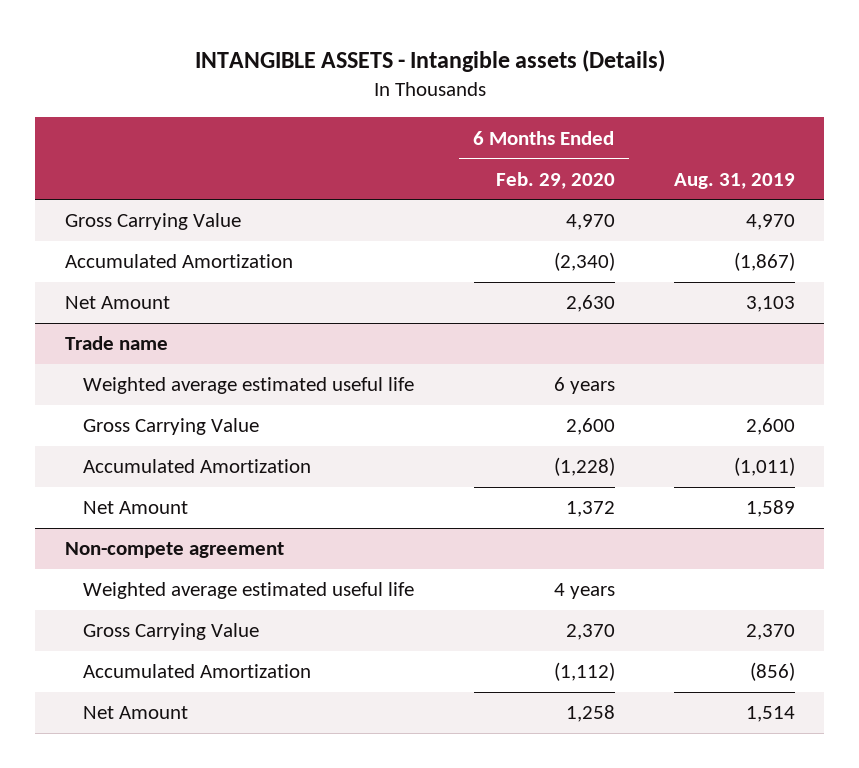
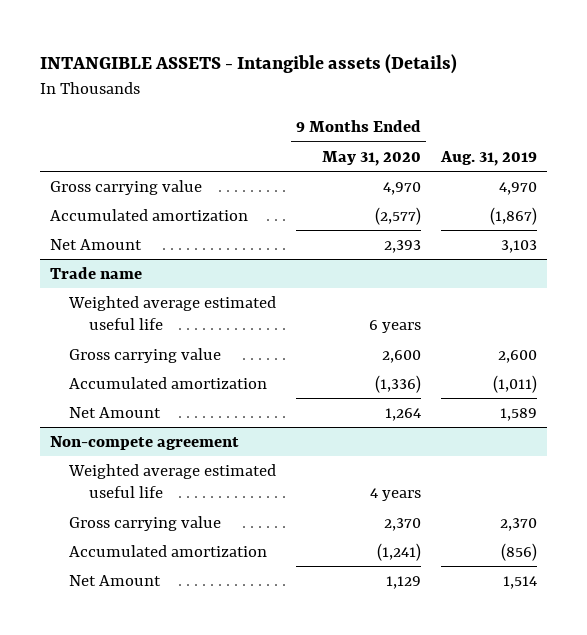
- | 6 Months Ended Feb. 29, 2020 | Aug. 31, 2019
+ | 9 Months Ended May 31, 2020 | Aug. 31, 2019
- Gross Carrying Value | 4,970 | 4,970
- Accumulated Amortization | (2,340) | (1,867)
+ Gross carrying value | 4,970 | 4,970
+ Accumulated amortization | (2,577) | (1,867)
@ Trade name
- Gross Carrying Value | 2,600 | 2,600
- Accumulated Amortization | (1,228) | (1,011)
+ Gross carrying value | 2,600 | 2,600
+ Accumulated amortization | (1,336) | (1,011)
@ Non-compete agreement
- Gross Carrying Value | 2,370 | 2,370
- Accumulated Amortization | (1,112) | (856)
+ Gross carrying value | 2,370 | 2,370
+ Accumulated amortization | (1,241) | (856)

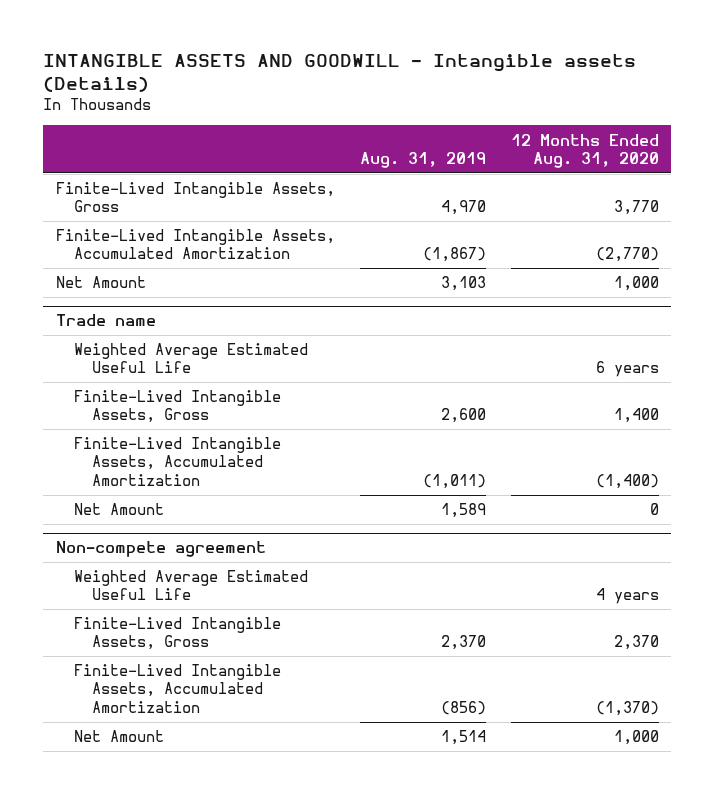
- INTANGIBLE ASSETS - Intangible assets (Details)
+ INTANGIBLE ASSETS AND GOODWILL - Intangible assets (Details)
- | 9 Months Ended May 31, 2020 | Aug. 31, 2019
+ | Aug. 31, 2019 | 12 Months Ended Aug. 31, 2020
- Gross carrying value | 4,970 | 4,970
- Accumulated amortization | (2,577) | (1,867)
+ Finite-Lived Intangible Assets, Gross | 4,970 | 3,770
+ Finite-Lived Intangible Assets, Accumulated Amortization | (1,867) | (2,770)
@ Trade name
- Weighted average estimated useful life | 6 years |
- Gross carrying value | 2,600 | 2,600
- Accumulated amortization | (1,336) | (1,011)
+ Weighted Average Estimated Useful Life | | 6 years
+ Finite-Lived Intangible Assets, Gross | 2,600 | 1,400
+ Finite-Lived Intangible Assets, Accumulated Amortization | (1,011) | (1,400)
@ Non-compete agreement
- Weighted average estimated useful life | 4 years |
- Gross carrying value | 2,370 | 2,370
- Accumulated amortization | (1,241) | (856)
+ Weighted Average Estimated Useful Life | | 4 years
+ Finite-Lived Intangible Assets, Gross | 2,370 | 2,370
+ Finite-Lived Intangible Assets, Accumulated Amortization | (856) | (1,370)

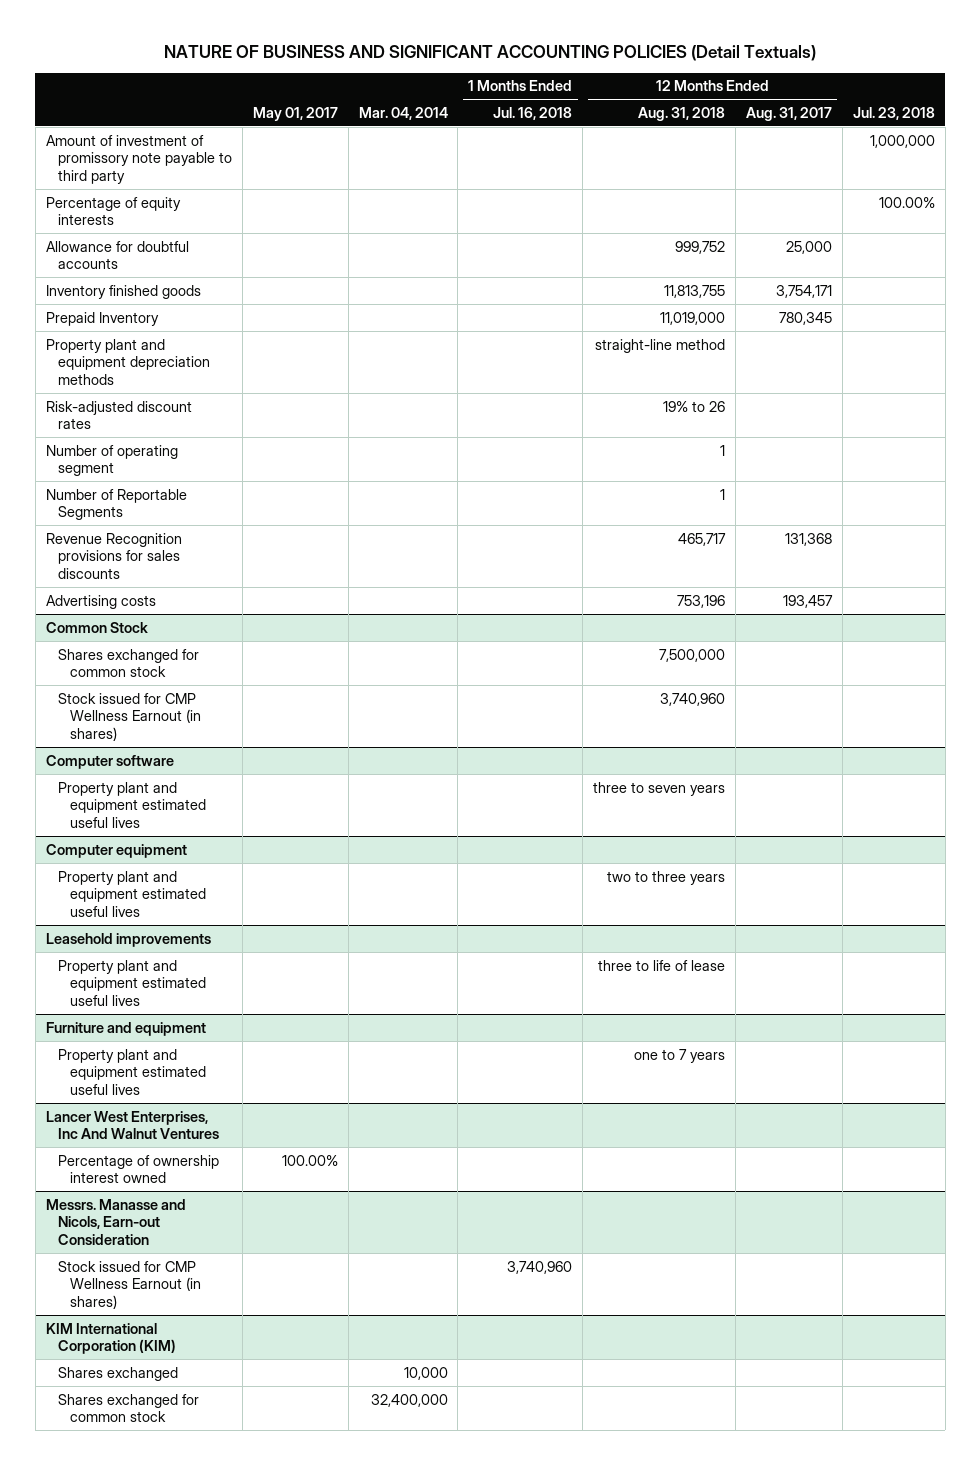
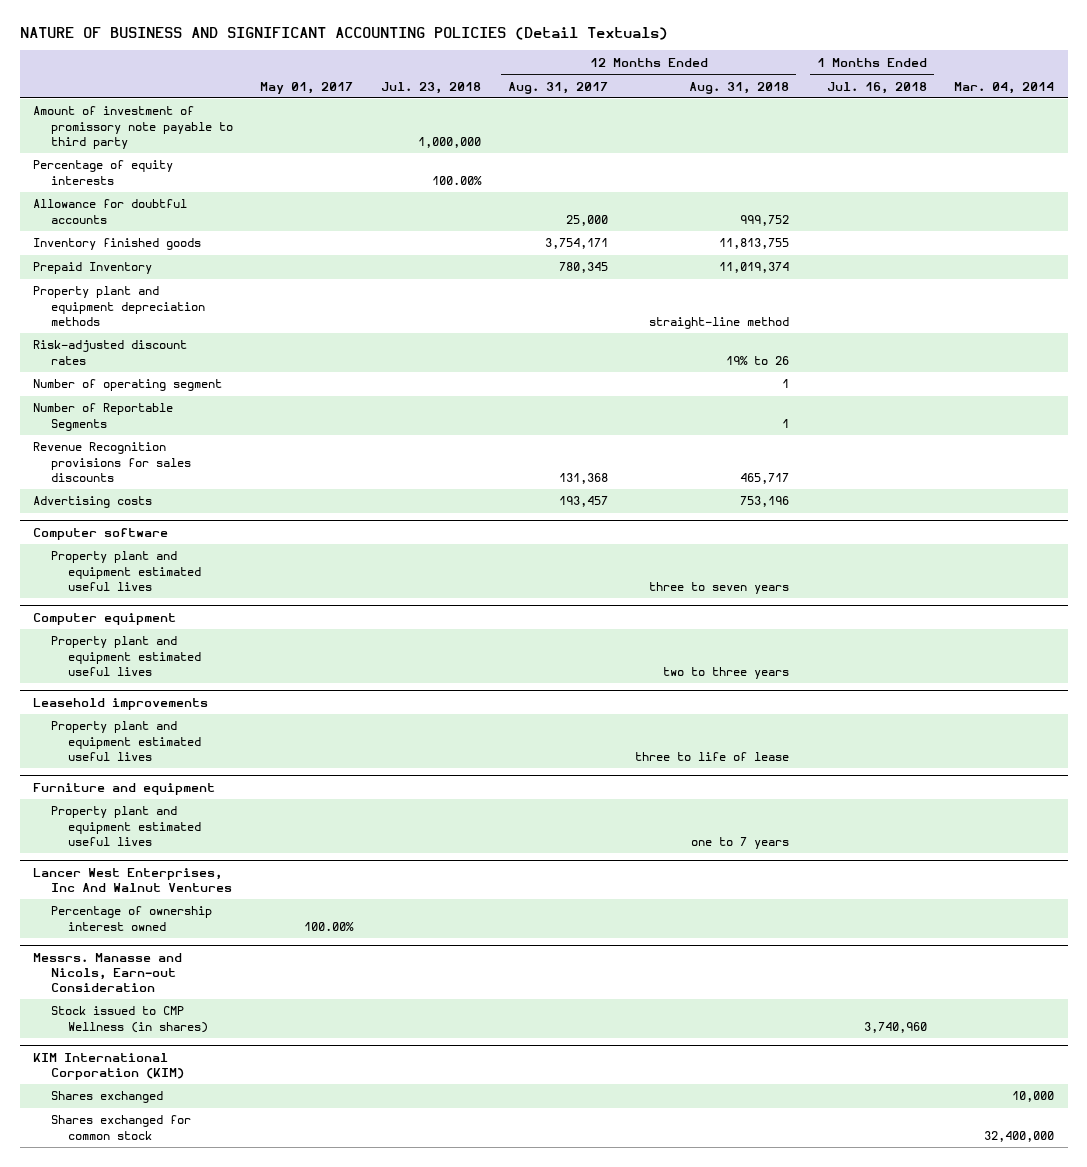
- | May 01, 2017 | Mar. 04, 2014 | 1 Months Ended Jul. 16, 2018 | 12 Months Ended Aug. 31, 2018 | 12 Months Ended Aug. 31, 2017 | Jul. 23, 2018
+ | May 01, 2017 | Jul. 23, 2018 | 12 Months Ended Aug. 31, 2017 | 12 Months Ended Aug. 31, 2018 | 1 Months Ended Jul. 16, 2018 | Mar. 04, 2014
- Prepaid Inventory | | | | 11,019,000 | 780,345 |
+ Prepaid Inventory | | | 780,345 | 11,019,374 | |
- Common Stock
- Shares exchanged for common stock | | | | 7,500,000 | |
- Stock issued for CMP Wellness Earnout (in shares) | | | | 3,740,960 | |
@ Messrs. Manasse and Nicols, Earn-out Consideration
- Stock issued for CMP Wellness Earnout (in shares) | | | 3,740,960 | | |
+ Stock issued to CMP Wellness (in shares) | | | | | 3,740,960 |

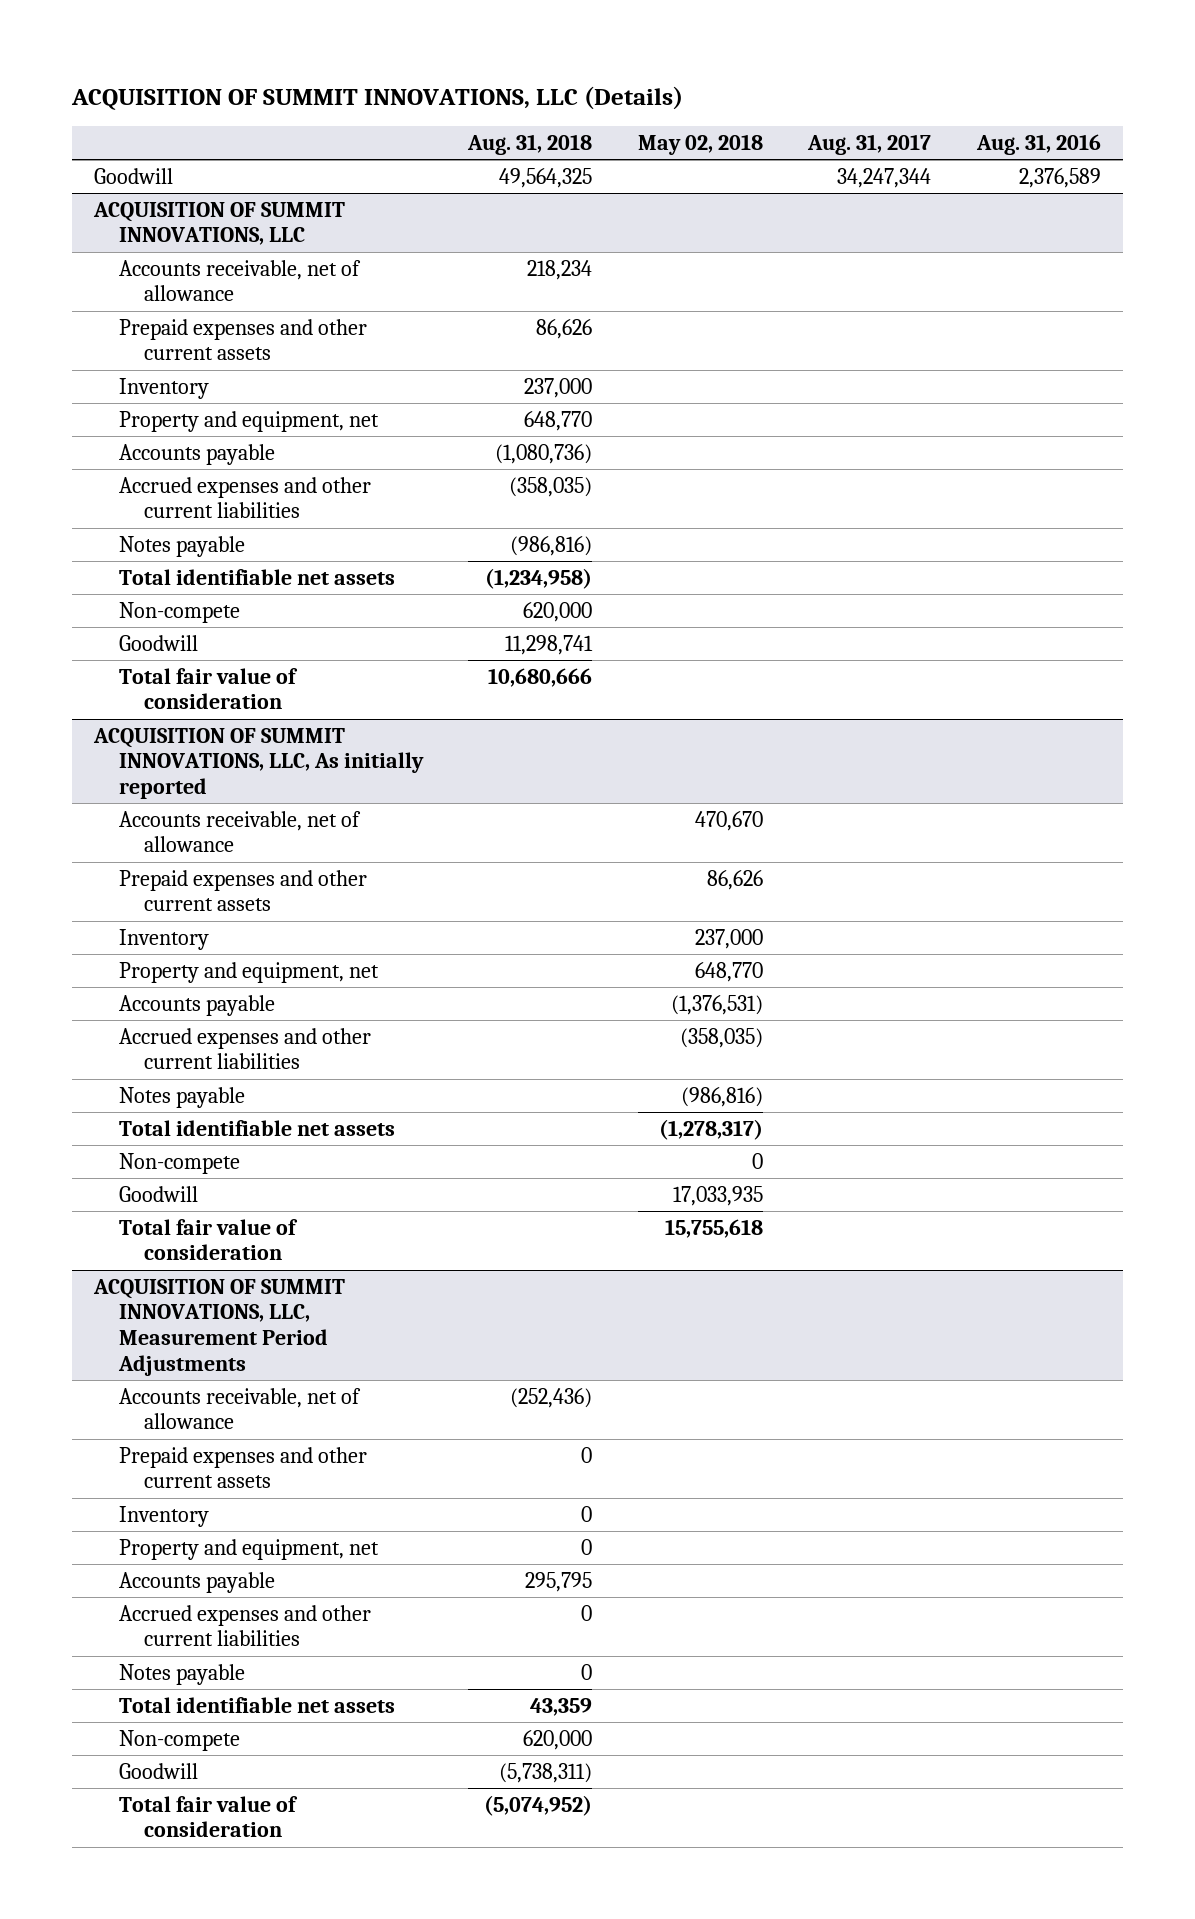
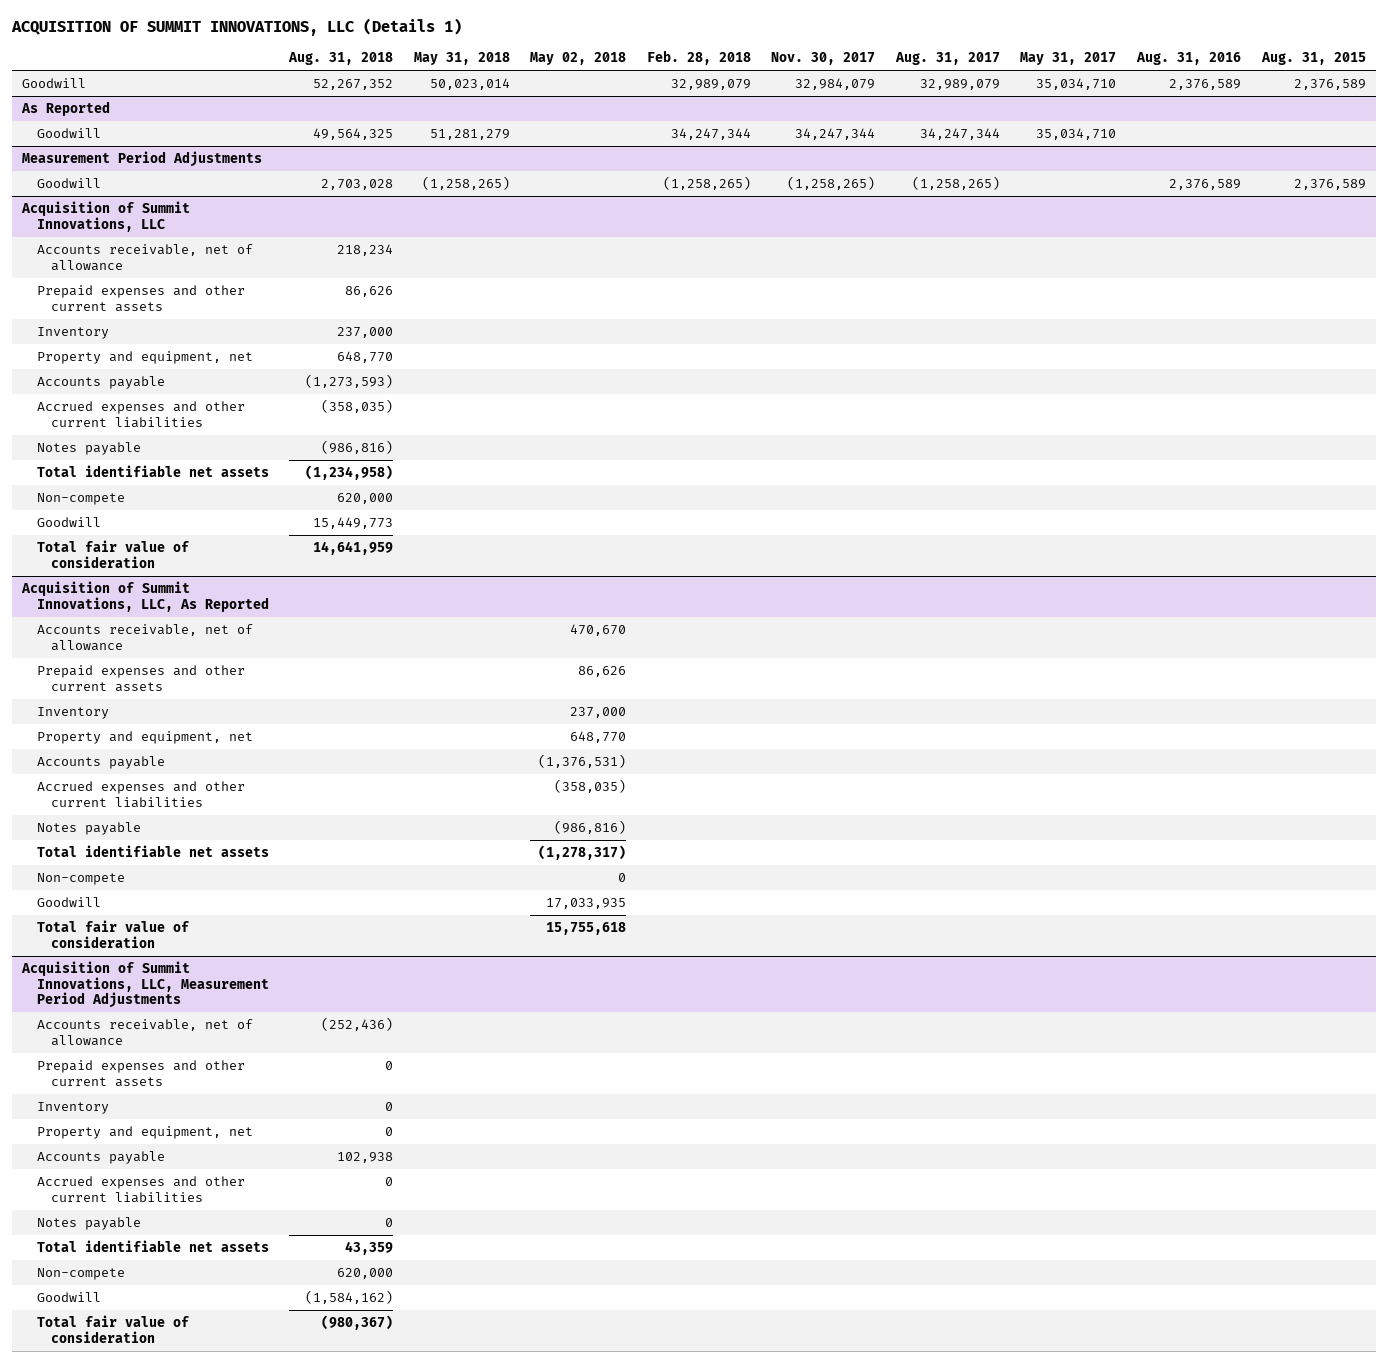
- ACQUISITION OF SUMMIT INNOVATIONS, LLC (Details)
+ ACQUISITION OF SUMMIT INNOVATIONS, LLC (Details 1)
- | Aug. 31, 2018 | May 02, 2018 | Aug. 31, 2017 | Aug. 31, 2016
+ | Aug. 31, 2018 | May 31, 2018 | May 02, 2018 | Feb. 28, 2018 | Nov. 30, 2017 | Aug. 31, 2017 | May 31, 2017 | Aug. 31, 2016 | Aug. 31, 2015
- Goodwill | 49,564,325 | | 34,247,344 | 2,376,589
- ACQUISITION OF SUMMIT INNOVATIONS, LLC
+ Goodwill | 52,267,352 | 50,023,014 | | 32,989,079 | 32,984,079 | 32,989,079 | 35,034,710 | 2,376,589 | 2,376,589
+ As Reported
+ Goodwill | 49,564,325 | 51,281,279 | | 34,247,344 | 34,247,344 | 34,247,344 | 35,034,710 | |
+ Measurement Period Adjustments
+ Goodwill | 2,703,028 | (1,258,265) | | (1,258,265) | (1,258,265) | (1,258,265) | | 2,376,589 | 2,376,589
+ Acquisition of Summit Innovations, LLC
- Accounts payable | (1,080,736) | | |
+ Accounts payable | (1,273,593) | | | | | | | |
- Goodwill | 11,298,741 | | |
- Total fair value of consideration | 10,680,666 | | |
- ACQUISITION OF SUMMIT INNOVATIONS, LLC, As initially reported
+ Goodwill | 15,449,773 | | | | | | | |
+ Total fair value of consideration | 14,641,959 | | | | | | | |
+ Acquisition of Summit Innovations, LLC, As Reported
- ACQUISITION OF SUMMIT INNOVATIONS, LLC, Measurement Period Adjustments
+ Acquisition of Summit Innovations, LLC, Measurement Period Adjustments
- Accounts payable | 295,795 | | |
+ Accounts payable | 102,938 | | | | | | | |
- Goodwill | (5,738,311) | | |
- Total fair value of consideration | (5,074,952) | | |
+ Goodwill | (1,584,162) | | | | | | | |
+ Total fair value of consideration | (980,367) | | | | | | | |

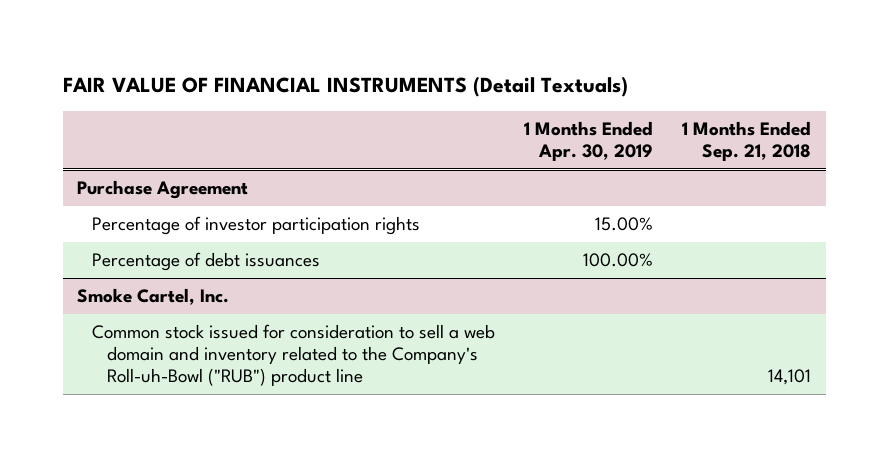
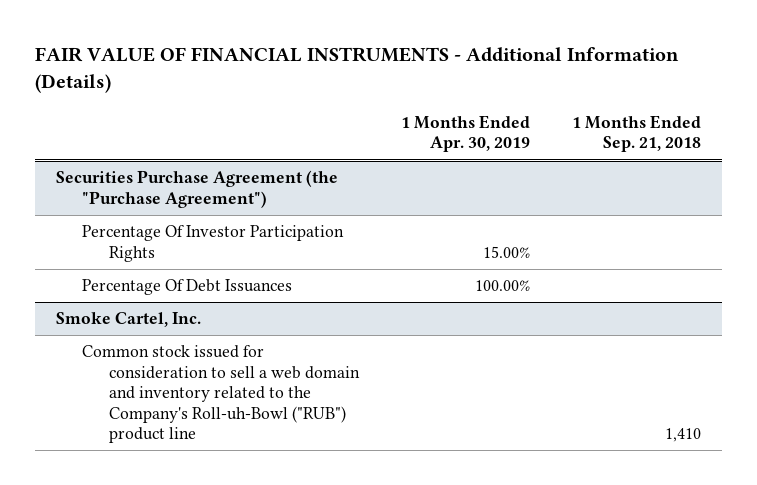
- FAIR VALUE OF FINANCIAL INSTRUMENTS (Detail Textuals)
+ FAIR VALUE OF FINANCIAL INSTRUMENTS - Additional Information (Details)
- Purchase Agreement
- Percentage of investor participation rights | 15.00% |
- Percentage of debt issuances | 100.00% |
+ Securities Purchase Agreement (the "Purchase Agreement")
+ Percentage Of Investor Participation Rights | 15.00% |
+ Percentage Of Debt Issuances | 100.00% |
@ Smoke Cartel, Inc.
- Common stock issued for consideration to sell a web domain and inventory related to the Company's Roll-uh-Bowl ("RUB") product line | | 14,101
+ Common stock issued for consideration to sell a web domain and inventory related to the Company's Roll-uh-Bowl ("RUB") product line | | 1,410

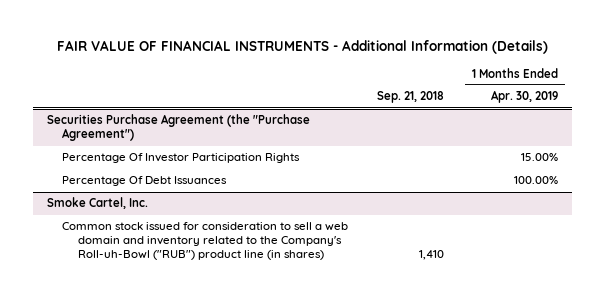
- | 1 Months Ended Apr. 30, 2019 | 1 Months Ended Sep. 21, 2018
+ | Sep. 21, 2018 | 1 Months Ended Apr. 30, 2019
@ Smoke Cartel, Inc.
- Common stock issued for consideration to sell a web domain and inventory related to the Company's Roll-uh-Bowl ("RUB") product line | | 1,410
+ Common stock issued for consideration to sell a web domain and inventory related to the Company's Roll-uh-Bowl ("RUB") product line (in shares) | 1,410 |

